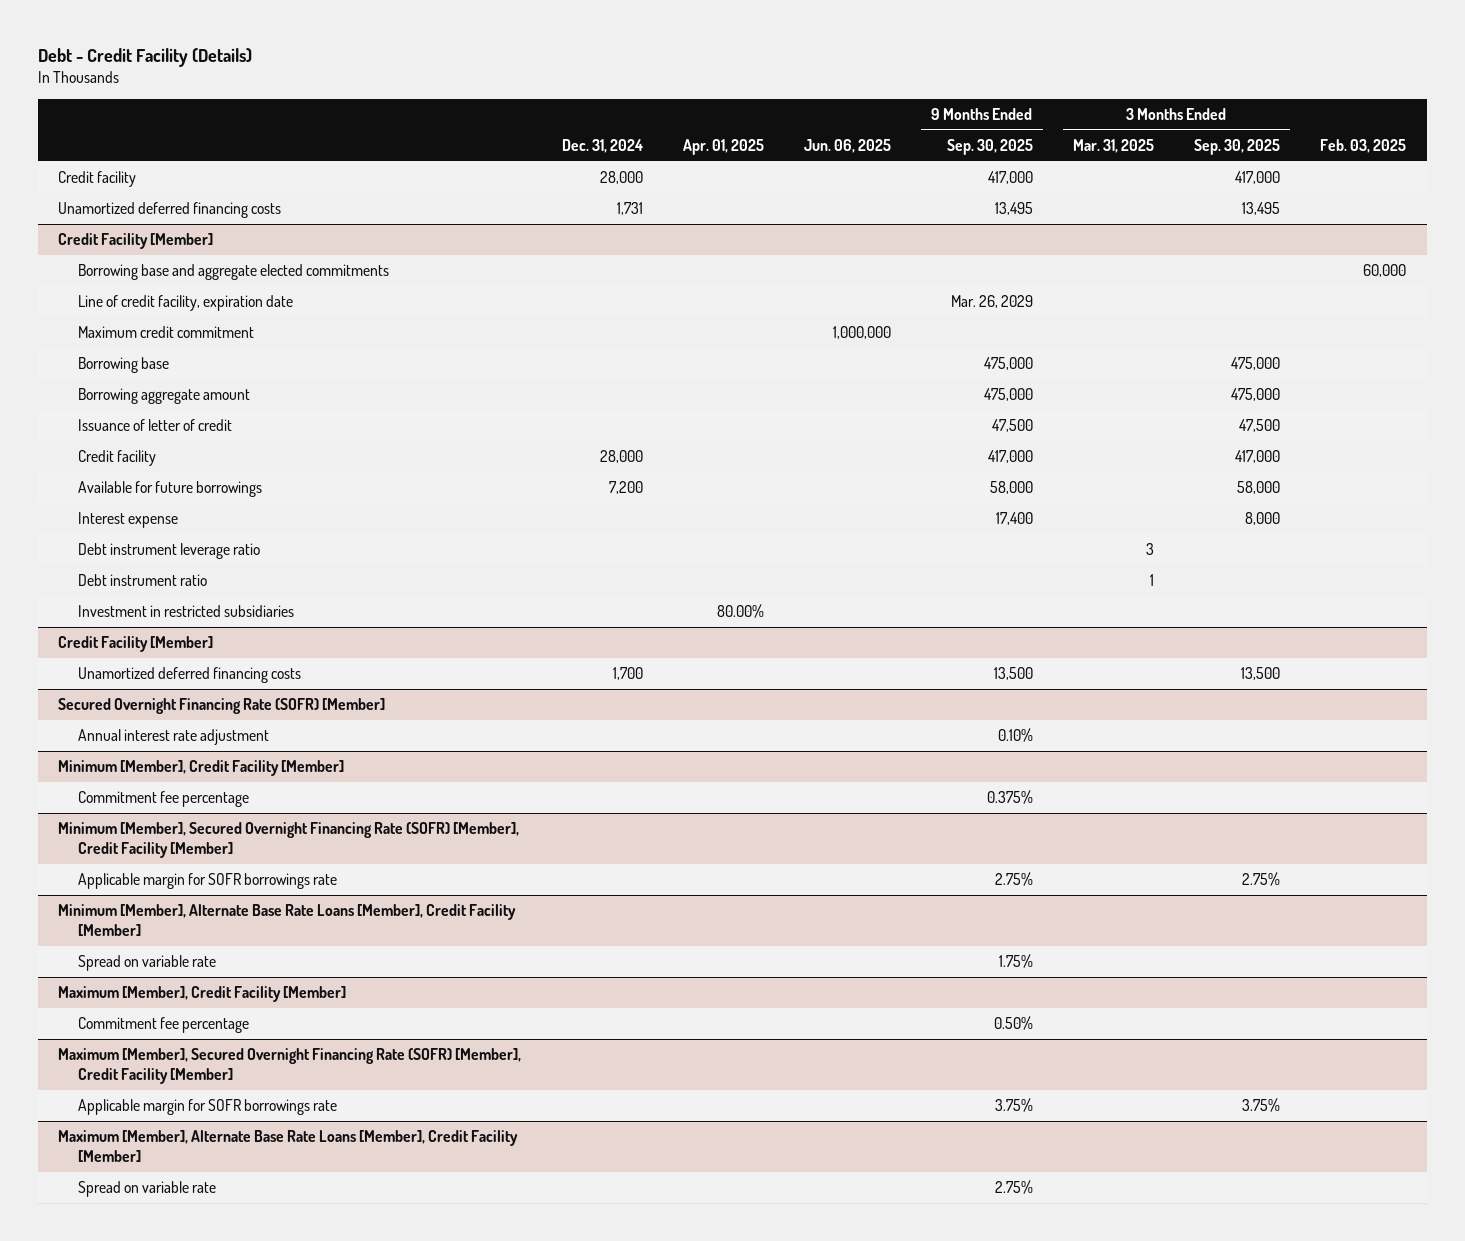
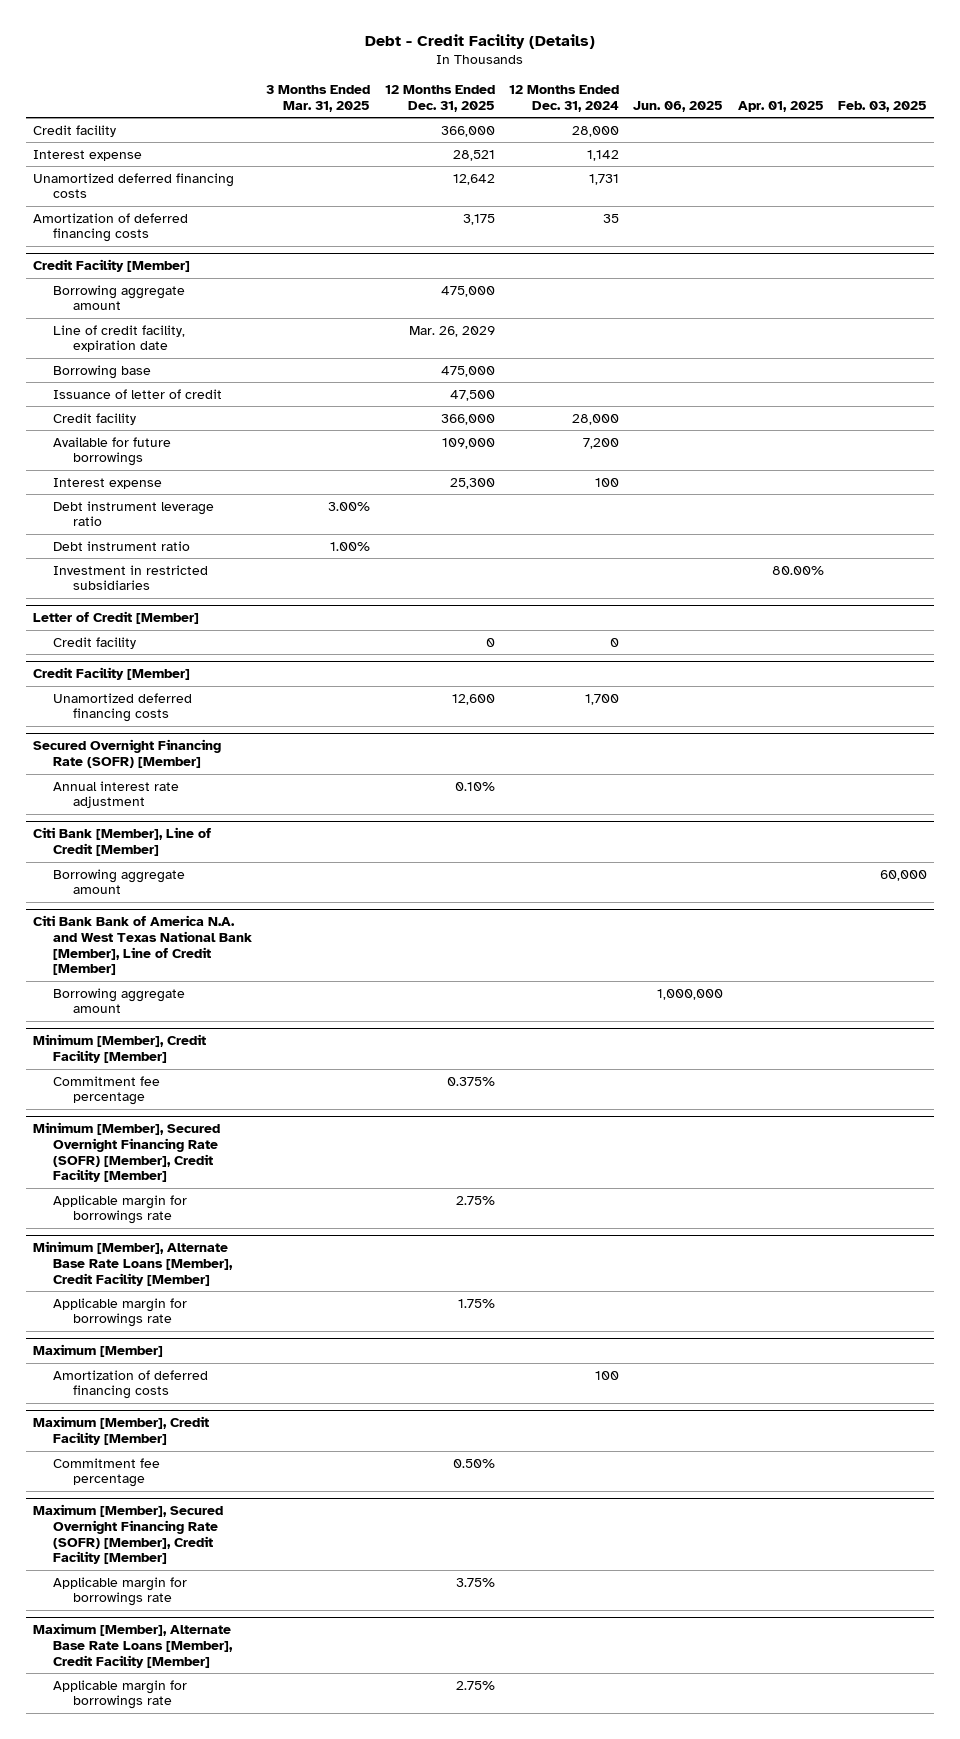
- | Dec. 31, 2024 | Apr. 01, 2025 | Jun. 06, 2025 | 9 Months Ended Sep. 30, 2025 | 3 Months Ended Mar. 31, 2025 | 3 Months Ended Sep. 30, 2025 | Feb. 03, 2025
+ | 3 Months Ended Mar. 31, 2025 | 12 Months Ended Dec. 31, 2025 | 12 Months Ended Dec. 31, 2024 | Jun. 06, 2025 | Apr. 01, 2025 | Feb. 03, 2025
+ Interest expense | | 28,521 | 1,142 | | |
+ Amortization of deferred financing costs | | 3,175 | 35 | | |
@ Credit Facility [Member]
- Borrowing base and aggregate elected commitments | | | | | | | 60,000
moved up: Borrowing aggregate amount | | 475,000 | | | |
- Maximum credit commitment | | | 1,000,000 | | | |
- Debt instrument leverage ratio | | | | | 3 | |
- Debt instrument ratio | | | | | 1 | |
+ Debt instrument leverage ratio | 3.00% | | | | |
+ Debt instrument ratio | 1.00% | | | | |
+ Letter of Credit [Member]
+ Credit facility | | 0 | 0 | | |
+ Citi Bank [Member], Line of Credit [Member]
+ Borrowing aggregate amount | | | | | | 60,000
+ Citi Bank Bank of America N.A. and West Texas National Bank [Member], Line of Credit [Member]
+ Borrowing aggregate amount | | | | 1,000,000 | |
@ Minimum [Member], Secured Overnight Financing Rate (SOFR) [Member], Credit Facility [Member]
- Applicable margin for SOFR borrowings rate | | | | 2.75% | | 2.75% |
+ Applicable margin for borrowings rate | | 2.75% | | | |
@ Minimum [Member], Alternate Base Rate Loans [Member], Credit Facility [Member]
- Spread on variable rate | | | | 1.75% | | |
+ Applicable margin for borrowings rate | | 1.75% | | | |
+ Maximum [Member]
+ Amortization of deferred financing costs | | | 100 | | |
@ Maximum [Member], Secured Overnight Financing Rate (SOFR) [Member], Credit Facility [Member]
- Applicable margin for SOFR borrowings rate | | | | 3.75% | | 3.75% |
+ Applicable margin for borrowings rate | | 3.75% | | | |
@ Maximum [Member], Alternate Base Rate Loans [Member], Credit Facility [Member]
- Spread on variable rate | | | | 2.75% | | |
+ Applicable margin for borrowings rate | | 2.75% | | | |

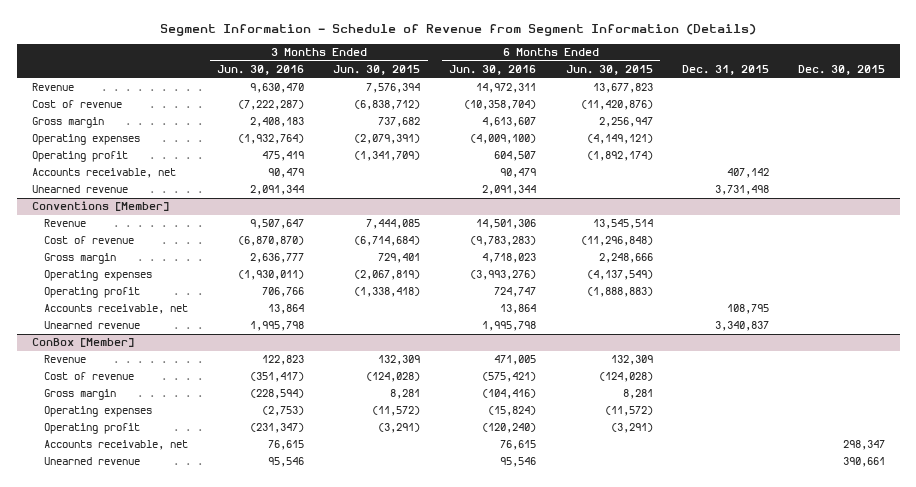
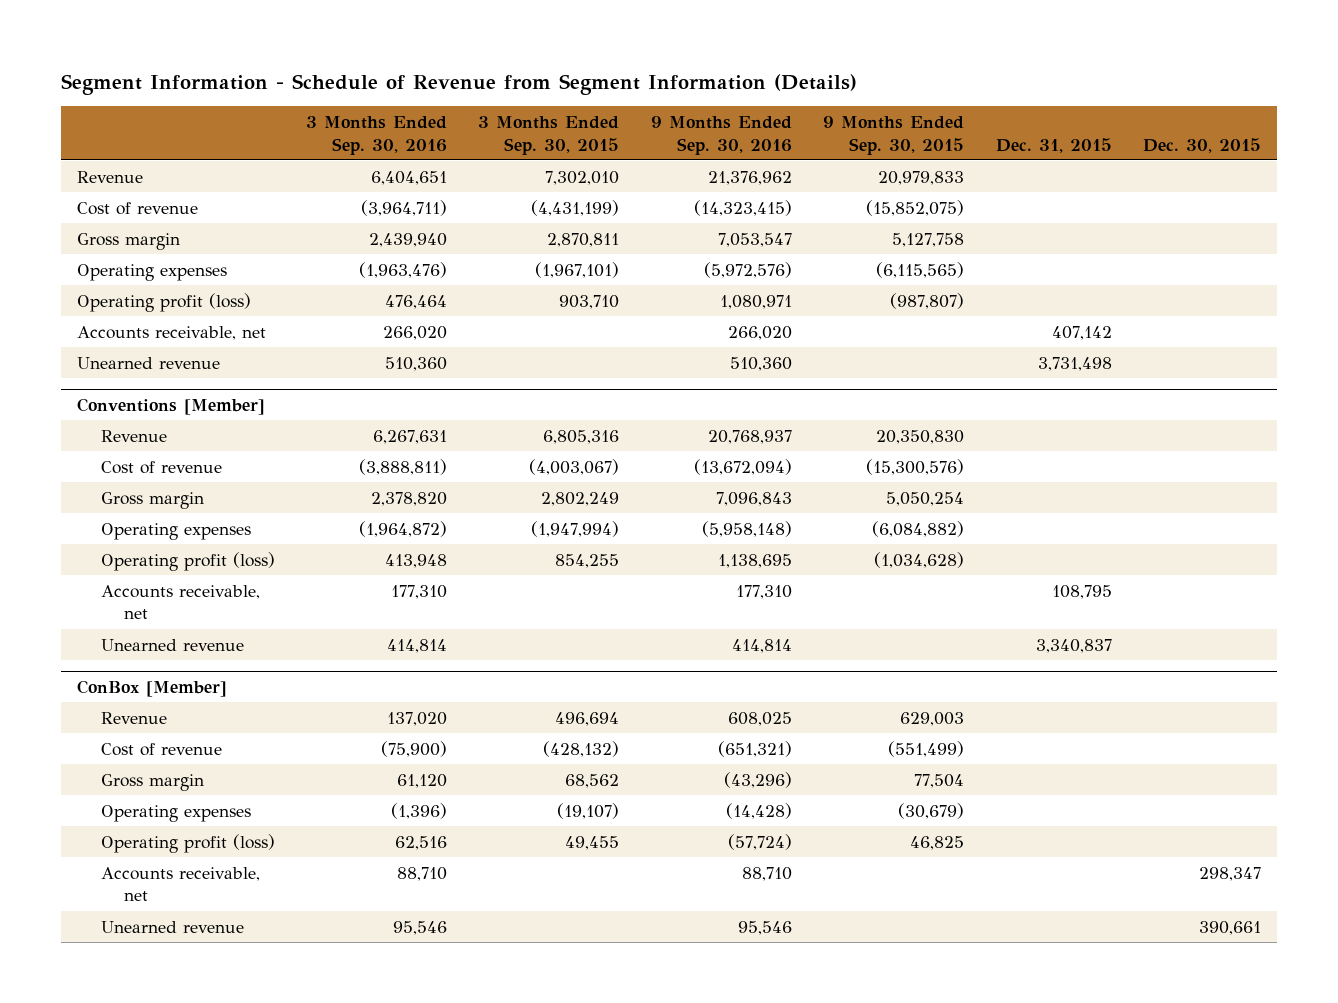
- | 3 Months Ended Jun. 30, 2016 | 3 Months Ended Jun. 30, 2015 | 6 Months Ended Jun. 30, 2016 | 6 Months Ended Jun. 30, 2015 | Dec. 31, 2015 | Dec. 30, 2015
+ | 3 Months Ended Sep. 30, 2016 | 3 Months Ended Sep. 30, 2015 | 9 Months Ended Sep. 30, 2016 | 9 Months Ended Sep. 30, 2015 | Dec. 31, 2015 | Dec. 30, 2015
- Operating profit | 475,419 | (1,341,709) | 604,507 | (1,892,174) | |
+ Operating profit (loss) | 476,464 | 903,710 | 1,080,971 | (987,807) | |
@ Conventions [Member]
- Operating profit | 706,766 | (1,338,418) | 724,747 | (1,888,883) | |
+ Operating profit (loss) | 413,948 | 854,255 | 1,138,695 | (1,034,628) | |
@ ConBox [Member]
- Operating profit | (231,347) | (3,291) | (120,240) | (3,291) | |
+ Operating profit (loss) | 62,516 | 49,455 | (57,724) | 46,825 | |

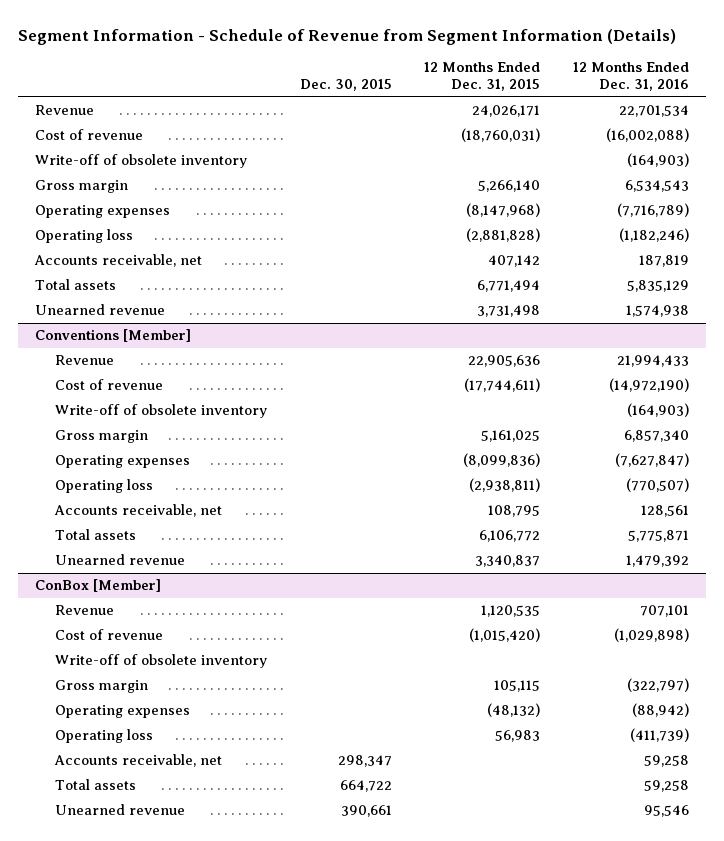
- | 3 Months Ended Sep. 30, 2016 | 3 Months Ended Sep. 30, 2015 | 9 Months Ended Sep. 30, 2016 | 9 Months Ended Sep. 30, 2015 | Dec. 31, 2015 | Dec. 30, 2015
+ | Dec. 30, 2015 | 12 Months Ended Dec. 31, 2015 | 12 Months Ended Dec. 31, 2016
+ Write-off of obsolete inventory | | | (164,903)
- Operating profit (loss) | 476,464 | 903,710 | 1,080,971 | (987,807) | |
+ Operating loss | | (2,881,828) | (1,182,246)
+ Total assets | | 6,771,494 | 5,835,129
@ Conventions [Member]
+ Write-off of obsolete inventory | | | (164,903)
- Operating profit (loss) | 413,948 | 854,255 | 1,138,695 | (1,034,628) | |
+ Operating loss | | (2,938,811) | (770,507)
+ Total assets | | 6,106,772 | 5,775,871
@ ConBox [Member]
+ Write-off of obsolete inventory
- Operating profit (loss) | 62,516 | 49,455 | (57,724) | 46,825 | |
+ Operating loss | | 56,983 | (411,739)
+ Total assets | 664,722 | | 59,258

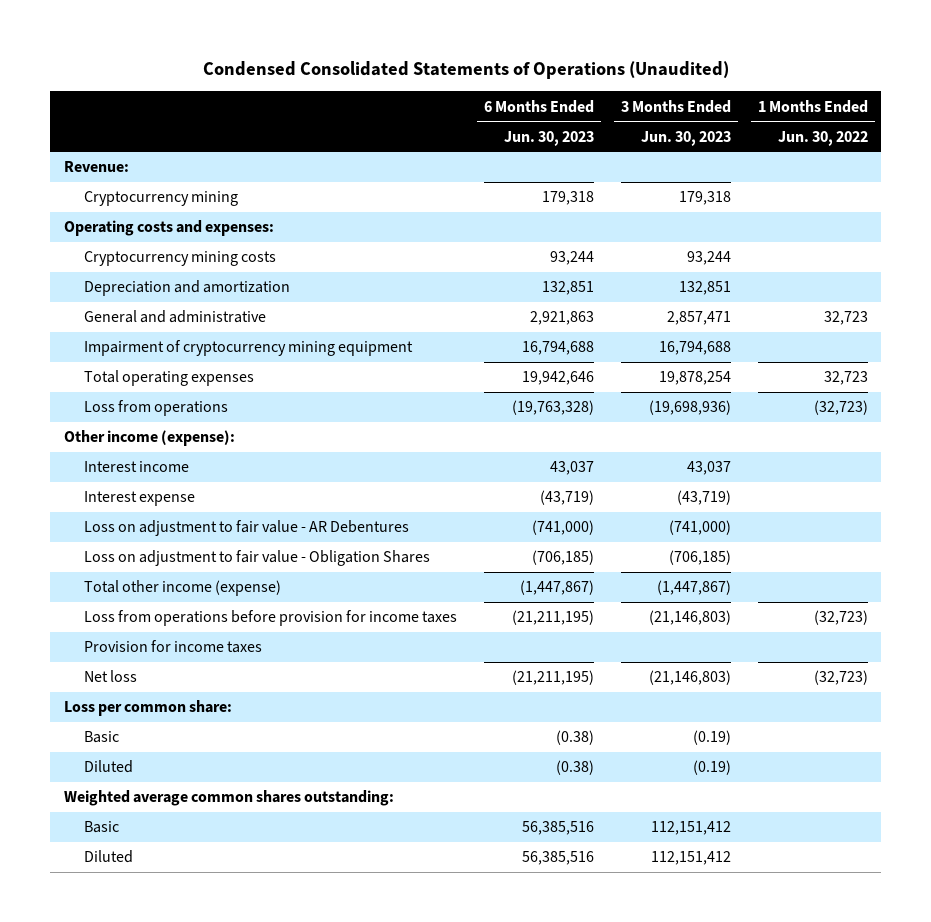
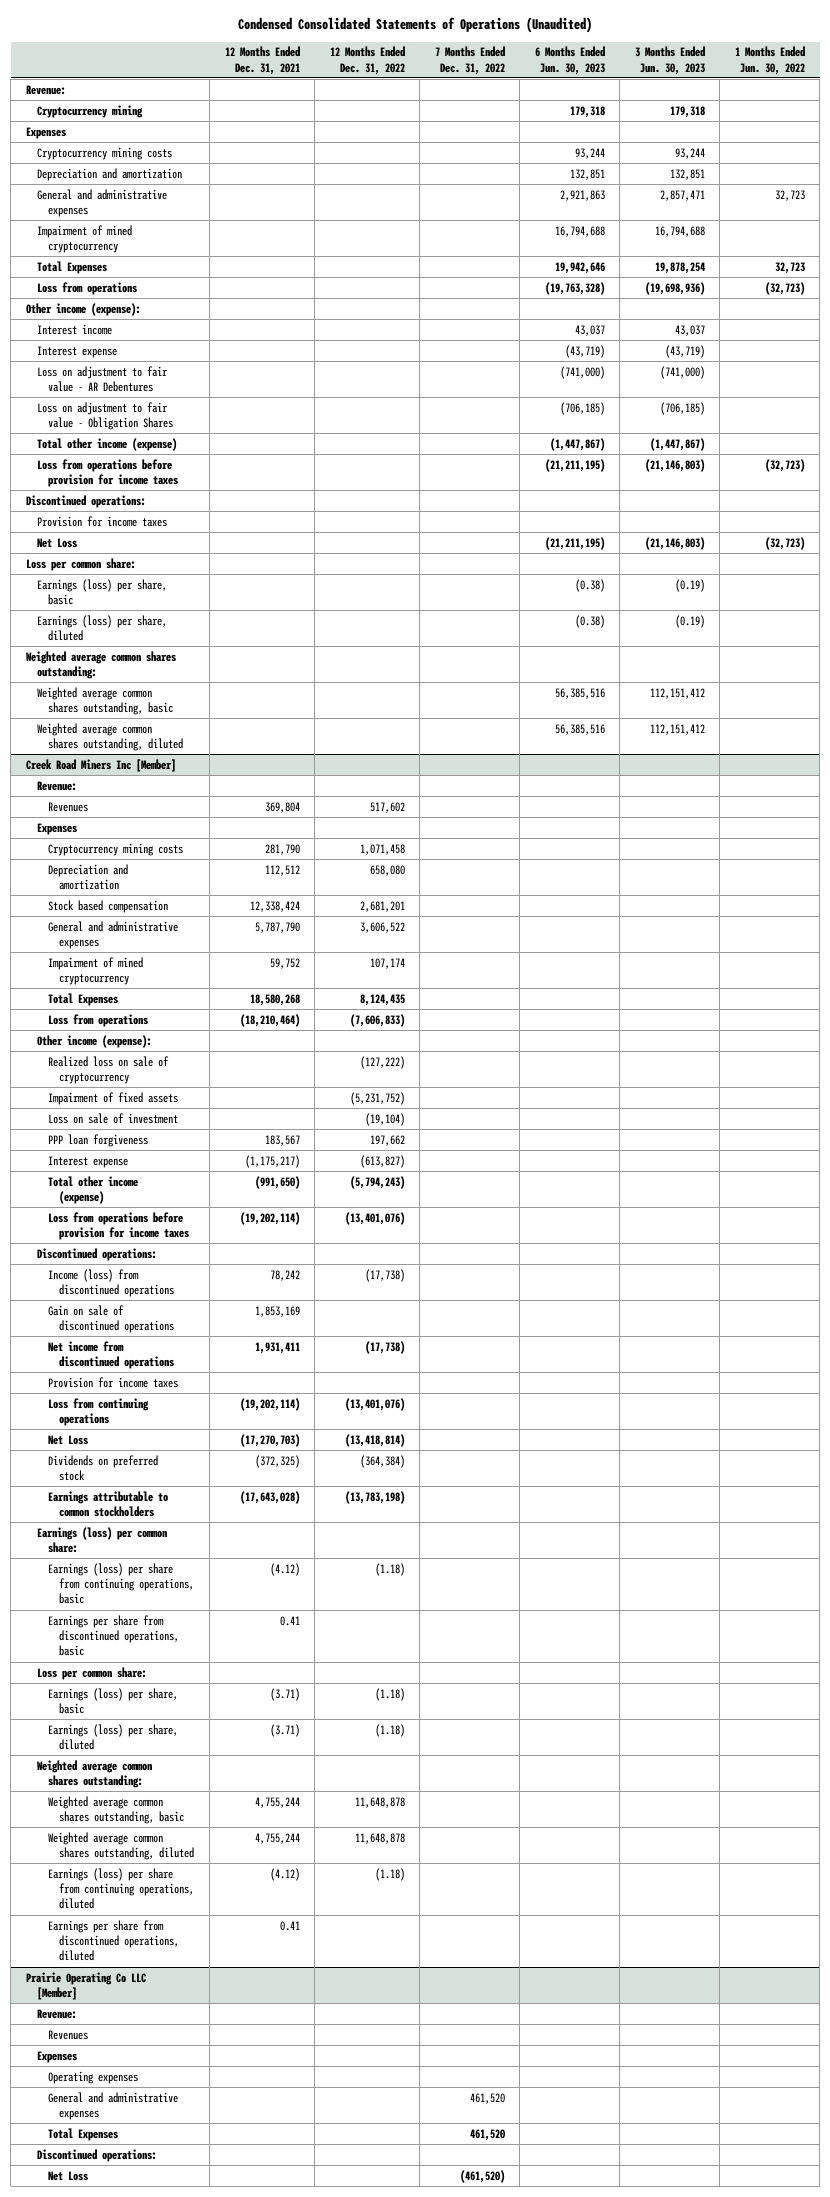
- | 6 Months Ended Jun. 30, 2023 | 3 Months Ended Jun. 30, 2023 | 1 Months Ended Jun. 30, 2022
+ | 12 Months Ended Dec. 31, 2021 | 12 Months Ended Dec. 31, 2022 | 7 Months Ended Dec. 31, 2022 | 6 Months Ended Jun. 30, 2023 | 3 Months Ended Jun. 30, 2023 | 1 Months Ended Jun. 30, 2022
- Operating costs and expenses:
+ Expenses
- General and administrative | 2,921,863 | 2,857,471 | 32,723
- Impairment of cryptocurrency mining equipment | 16,794,688 | 16,794,688 |
- Total operating expenses | 19,942,646 | 19,878,254 | 32,723
+ General and administrative expenses | | | | 2,921,863 | 2,857,471 | 32,723
+ Impairment of mined cryptocurrency | | | | 16,794,688 | 16,794,688 |
+ Total Expenses | | | | 19,942,646 | 19,878,254 | 32,723
+ Discontinued operations:
- Net loss | (21,211,195) | (21,146,803) | (32,723)
+ Net Loss | | | | (21,211,195) | (21,146,803) | (32,723)
- Basic | (0.38) | (0.19) |
- Diluted | (0.38) | (0.19) |
+ Earnings (loss) per share, basic | | | | (0.38) | (0.19) |
+ Earnings (loss) per share, diluted | | | | (0.38) | (0.19) |
- Basic | 56,385,516 | 112,151,412 |
- Diluted | 56,385,516 | 112,151,412 |
+ Weighted average common shares outstanding, basic | | | | 56,385,516 | 112,151,412 |
+ Weighted average common shares outstanding, diluted | | | | 56,385,516 | 112,151,412 |
+ Creek Road Miners Inc [Member]
+ Revenue:
+ Revenues | 369,804 | 517,602 | | | |
+ Expenses
+ Cryptocurrency mining costs | 281,790 | 1,071,458 | | | |
+ Depreciation and amortization | 112,512 | 658,080 | | | |
+ Stock based compensation | 12,338,424 | 2,681,201 | | | |
+ General and administrative expenses | 5,787,790 | 3,606,522 | | | |
+ Impairment of mined cryptocurrency | 59,752 | 107,174 | | | |
+ Total Expenses | 18,580,268 | 8,124,435 | | | |
+ Loss from operations | (18,210,464) | (7,606,833) | | | |
+ Other income (expense):
+ Realized loss on sale of cryptocurrency | | (127,222) | | | |
+ Impairment of fixed assets | | (5,231,752) | | | |
+ Loss on sale of investment | | (19,104) | | | |
+ PPP loan forgiveness | 183,567 | 197,662 | | | |
+ Interest expense | (1,175,217) | (613,827) | | | |
+ Total other income (expense) | (991,650) | (5,794,243) | | | |
+ Loss from operations before provision for income taxes | (19,202,114) | (13,401,076) | | | |
+ Discontinued operations:
+ Income (loss) from discontinued operations | 78,242 | (17,738) | | | |
+ Gain on sale of discontinued operations | 1,853,169 | | | | |
+ Net income from discontinued operations | 1,931,411 | (17,738) | | | |
+ Provision for income taxes
+ Loss from continuing operations | (19,202,114) | (13,401,076) | | | |
+ Net Loss | (17,270,703) | (13,418,814) | | | |
+ Dividends on preferred stock | (372,325) | (364,384) | | | |
+ Earnings attributable to common stockholders | (17,643,028) | (13,783,198) | | | |
+ Earnings (loss) per common share:
+ Earnings (loss) per share from continuing operations, basic | (4.12) | (1.18) | | | |
+ Earnings per share from discontinued operations, basic | 0.41 | | | | |
+ Loss per common share:
+ Earnings (loss) per share, basic | (3.71) | (1.18) | | | |
+ Earnings (loss) per share, diluted | (3.71) | (1.18) | | | |
+ Weighted average common shares outstanding:
+ Weighted average common shares outstanding, basic | 4,755,244 | 11,648,878 | | | |
+ Weighted average common shares outstanding, diluted | 4,755,244 | 11,648,878 | | | |
+ Earnings (loss) per share from continuing operations, diluted | (4.12) | (1.18) | | | |
+ Earnings per share from discontinued operations, diluted | 0.41 | | | | |
+ Prairie Operating Co LLC [Member]
+ Revenue:
+ Revenues
+ Expenses
+ Operating expenses
+ General and administrative expenses | | | 461,520 | | |
+ Total Expenses | | | 461,520 | | |
+ Discontinued operations:
+ Net Loss | | | (461,520) | | |

